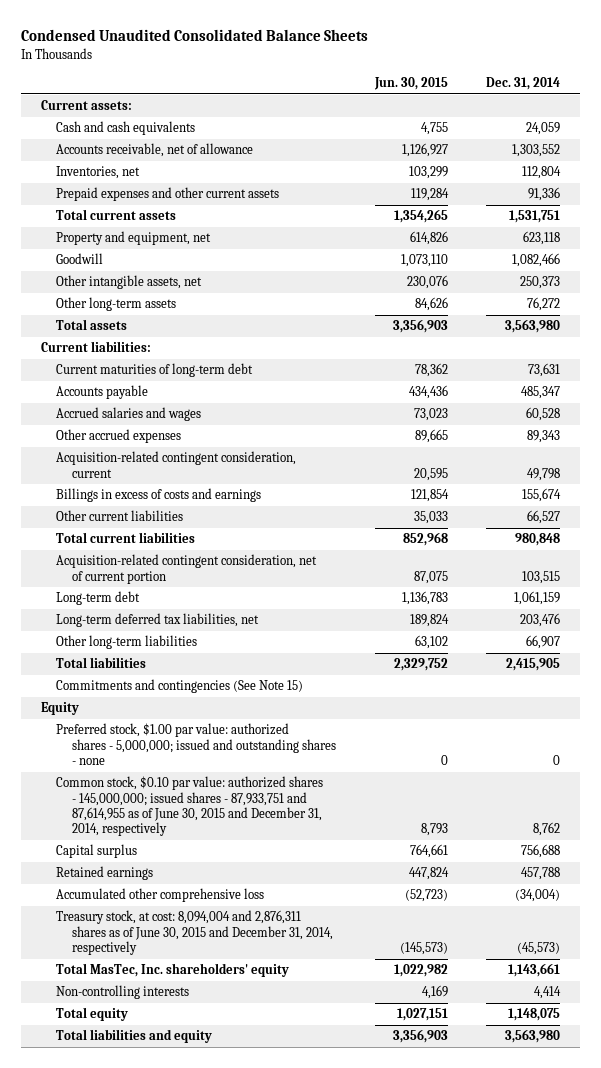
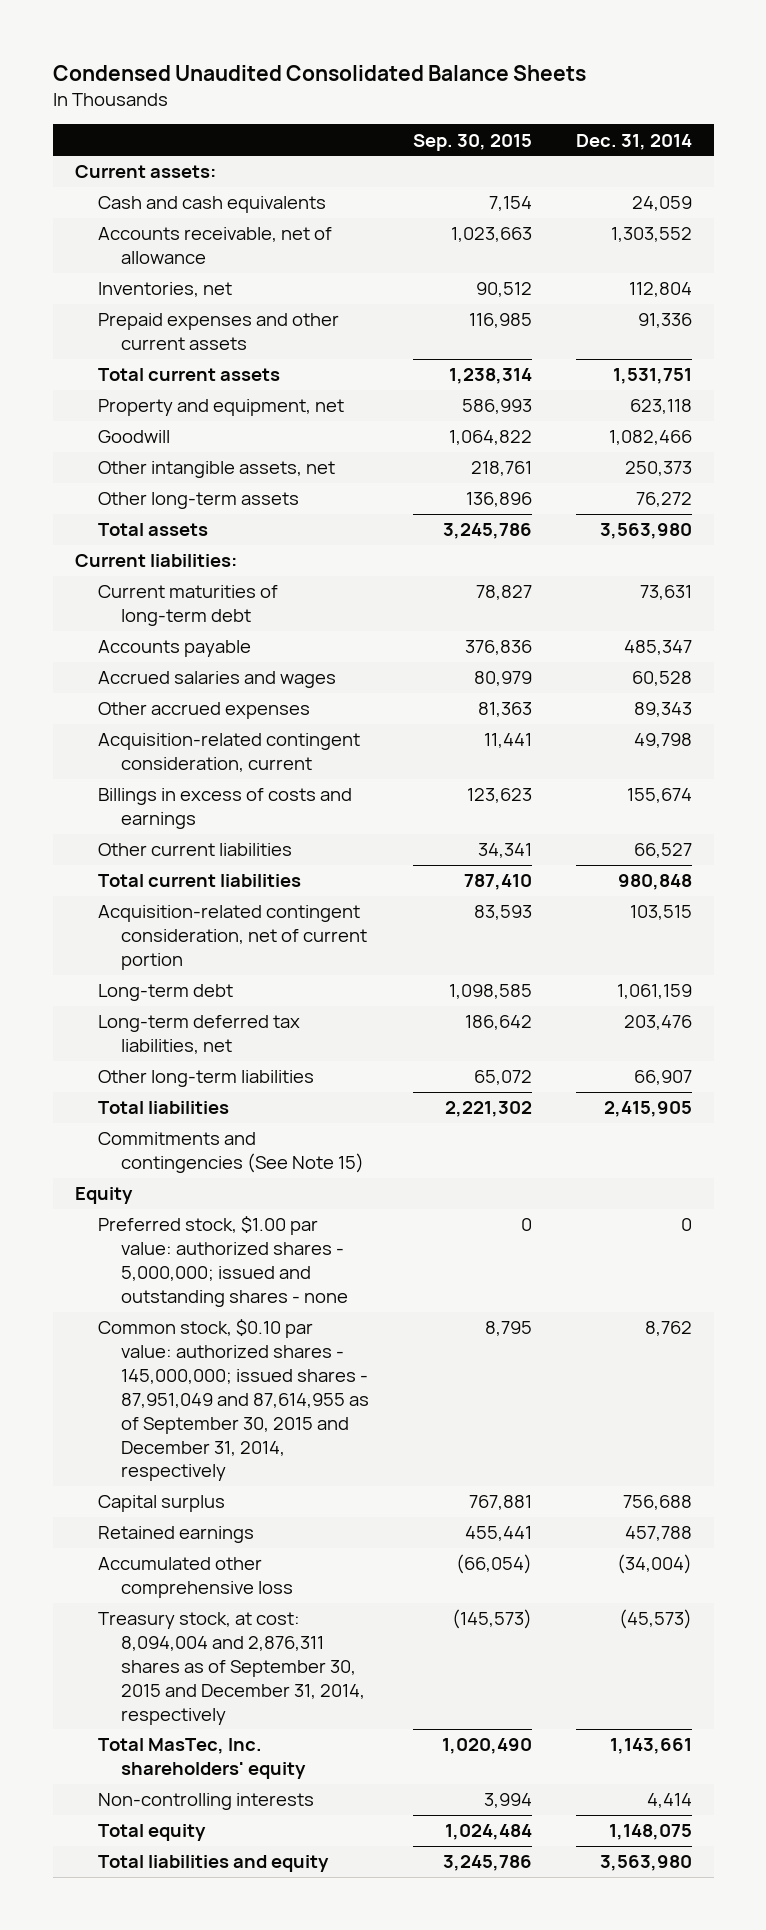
- | Jun. 30, 2015 | Dec. 31, 2014
+ | Sep. 30, 2015 | Dec. 31, 2014
- Common stock, $0.10 par value: authorized shares - 145,000,000; issued shares - 87,933,751 and 87,614,955 as of June 30, 2015 and December 31, 2014, respectively | 8,793 | 8,762
+ Common stock, $0.10 par value: authorized shares - 145,000,000; issued shares - 87,951,049 and 87,614,955 as of September 30, 2015 and December 31, 2014, respectively | 8,795 | 8,762
- Treasury stock, at cost: 8,094,004 and 2,876,311 shares as of June 30, 2015 and December 31, 2014, respectively | (145,573) | (45,573)
+ Treasury stock, at cost: 8,094,004 and 2,876,311 shares as of September 30, 2015 and December 31, 2014, respectively | (145,573) | (45,573)

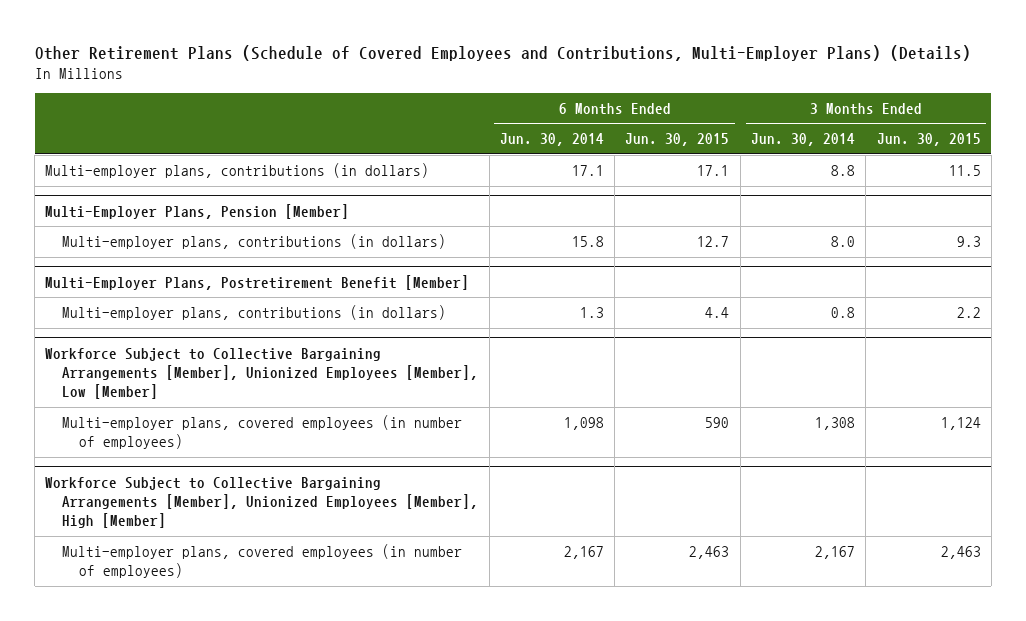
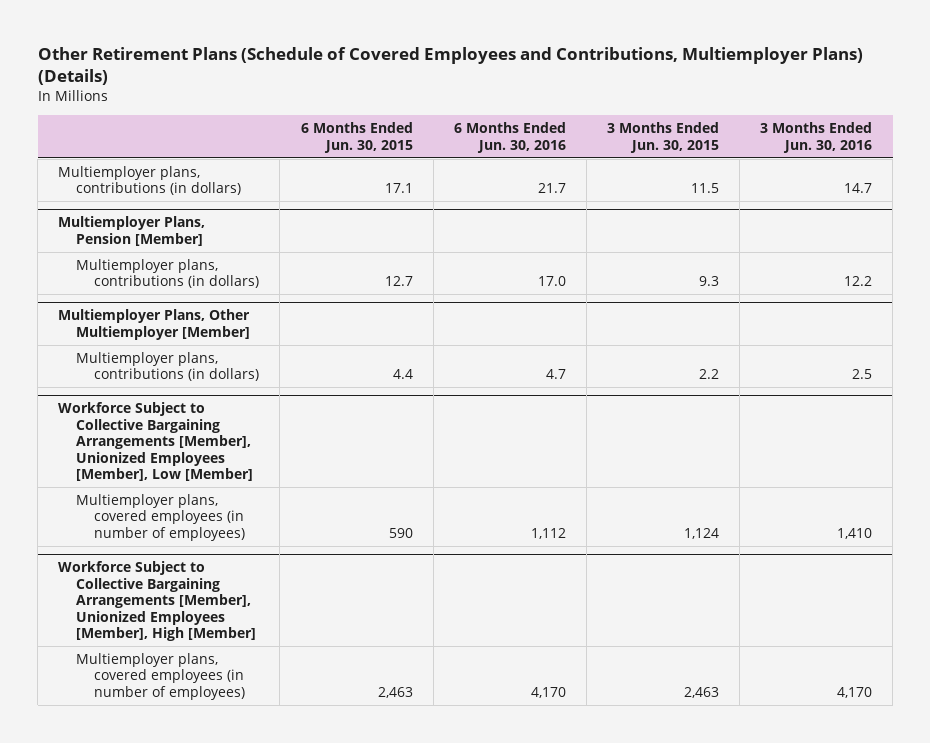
- Other Retirement Plans (Schedule of Covered Employees and Contributions, Multi-Employer Plans) (Details)
+ Other Retirement Plans (Schedule of Covered Employees and Contributions, Multiemployer Plans) (Details)
- | 6 Months Ended Jun. 30, 2014 | 6 Months Ended Jun. 30, 2015 | 3 Months Ended Jun. 30, 2014 | 3 Months Ended Jun. 30, 2015
+ | 6 Months Ended Jun. 30, 2015 | 6 Months Ended Jun. 30, 2016 | 3 Months Ended Jun. 30, 2015 | 3 Months Ended Jun. 30, 2016
- Multi-employer plans, contributions (in dollars) | 17.1 | 17.1 | 8.8 | 11.5
- Multi-Employer Plans, Pension [Member]
- Multi-employer plans, contributions (in dollars) | 15.8 | 12.7 | 8.0 | 9.3
- Multi-Employer Plans, Postretirement Benefit [Member]
- Multi-employer plans, contributions (in dollars) | 1.3 | 4.4 | 0.8 | 2.2
+ Multiemployer plans, contributions (in dollars) | 17.1 | 21.7 | 11.5 | 14.7
+ Multiemployer Plans, Pension [Member]
+ Multiemployer plans, contributions (in dollars) | 12.7 | 17.0 | 9.3 | 12.2
+ Multiemployer Plans, Other Multiemployer [Member]
+ Multiemployer plans, contributions (in dollars) | 4.4 | 4.7 | 2.2 | 2.5
@ Workforce Subject to Collective Bargaining Arrangements [Member], Unionized Employees [Member], Low [Member]
- Multi-employer plans, covered employees (in number of employees) | 1,098 | 590 | 1,308 | 1,124
+ Multiemployer plans, covered employees (in number of employees) | 590 | 1,112 | 1,124 | 1,410
@ Workforce Subject to Collective Bargaining Arrangements [Member], Unionized Employees [Member], High [Member]
- Multi-employer plans, covered employees (in number of employees) | 2,167 | 2,463 | 2,167 | 2,463
+ Multiemployer plans, covered employees (in number of employees) | 2,463 | 4,170 | 2,463 | 4,170

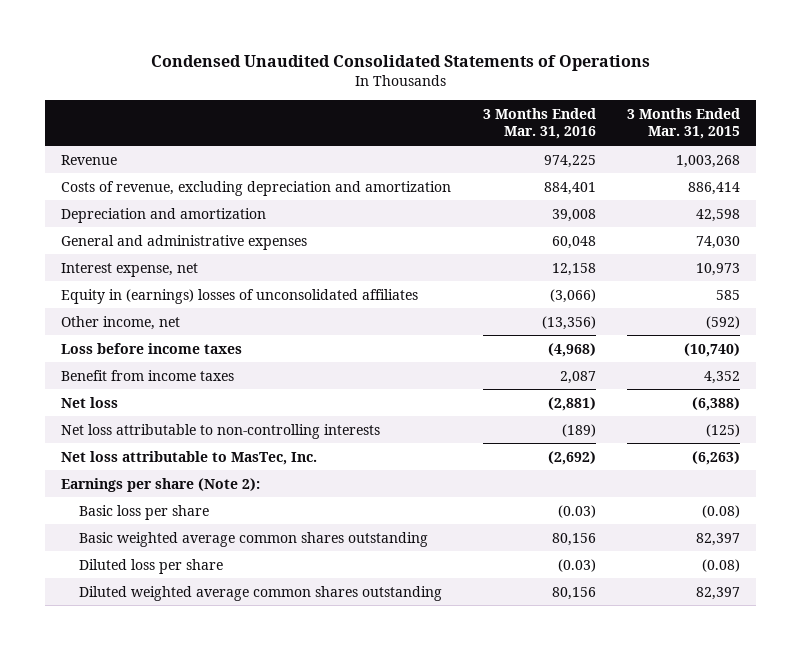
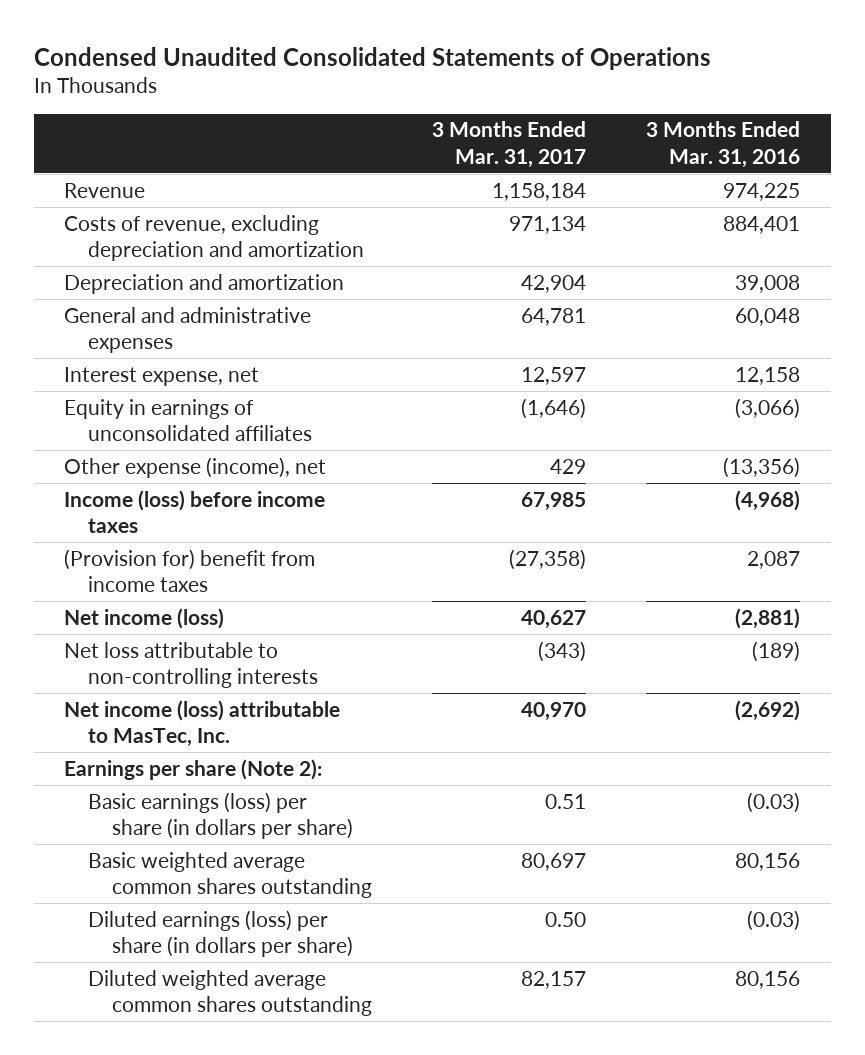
- | 3 Months Ended Mar. 31, 2016 | 3 Months Ended Mar. 31, 2015
+ | 3 Months Ended Mar. 31, 2017 | 3 Months Ended Mar. 31, 2016
- Equity in (earnings) losses of unconsolidated affiliates | (3,066) | 585
- Other income, net | (13,356) | (592)
- Loss before income taxes | (4,968) | (10,740)
- Benefit from income taxes | 2,087 | 4,352
- Net loss | (2,881) | (6,388)
+ Equity in earnings of unconsolidated affiliates | (1,646) | (3,066)
+ Other expense (income), net | 429 | (13,356)
+ Income (loss) before income taxes | 67,985 | (4,968)
+ (Provision for) benefit from income taxes | (27,358) | 2,087
+ Net income (loss) | 40,627 | (2,881)
- Net loss attributable to MasTec, Inc. | (2,692) | (6,263)
+ Net income (loss) attributable to MasTec, Inc. | 40,970 | (2,692)
- Basic loss per share | (0.03) | (0.08)
+ Basic earnings (loss) per share (in dollars per share) | 0.51 | (0.03)
- Diluted loss per share | (0.03) | (0.08)
+ Diluted earnings (loss) per share (in dollars per share) | 0.50 | (0.03)

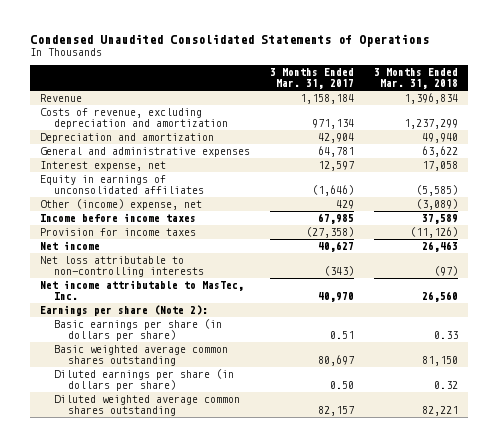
- | 3 Months Ended Mar. 31, 2017 | 3 Months Ended Mar. 31, 2016
+ | 3 Months Ended Mar. 31, 2017 | 3 Months Ended Mar. 31, 2018
- Other expense (income), net | 429 | (13,356)
- Income (loss) before income taxes | 67,985 | (4,968)
- (Provision for) benefit from income taxes | (27,358) | 2,087
- Net income (loss) | 40,627 | (2,881)
+ Other (income) expense, net | 429 | (3,089)
+ Income before income taxes | 67,985 | 37,589
+ Provision for income taxes | (27,358) | (11,126)
+ Net income | 40,627 | 26,463
- Net income (loss) attributable to MasTec, Inc. | 40,970 | (2,692)
+ Net income attributable to MasTec, Inc. | 40,970 | 26,560
- Basic earnings (loss) per share (in dollars per share) | 0.51 | (0.03)
+ Basic earnings per share (in dollars per share) | 0.51 | 0.33
- Diluted earnings (loss) per share (in dollars per share) | 0.50 | (0.03)
+ Diluted earnings per share (in dollars per share) | 0.50 | 0.32

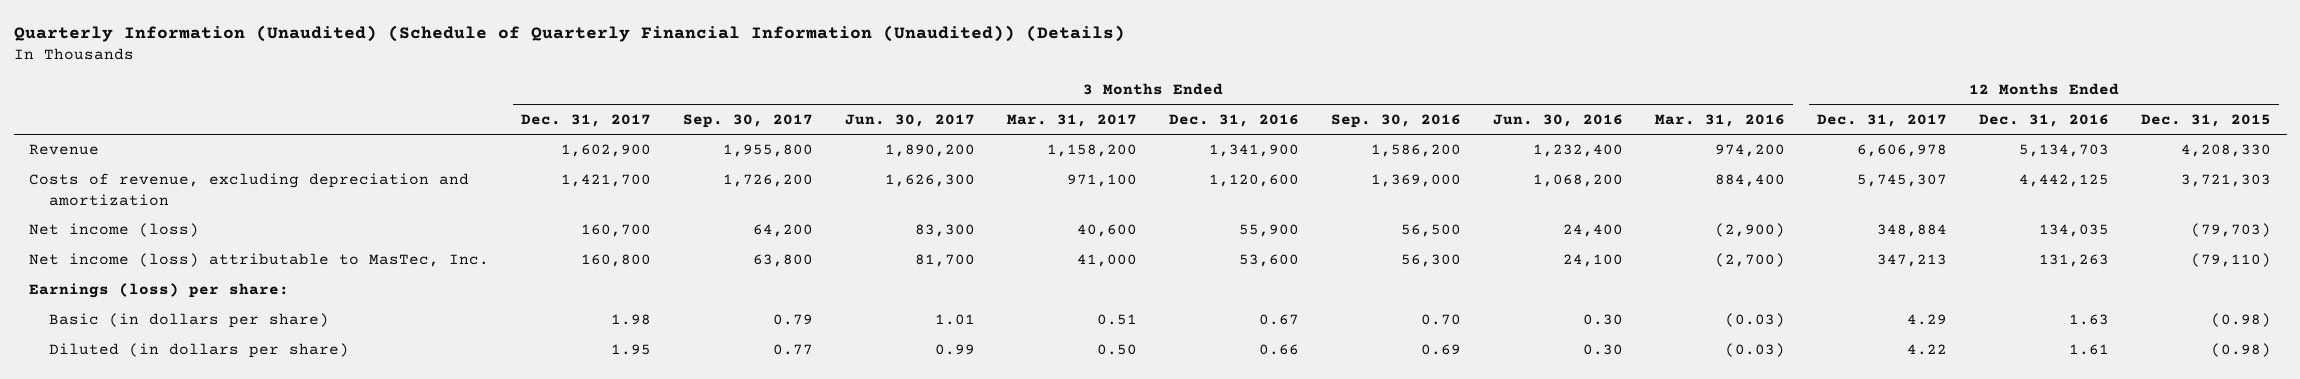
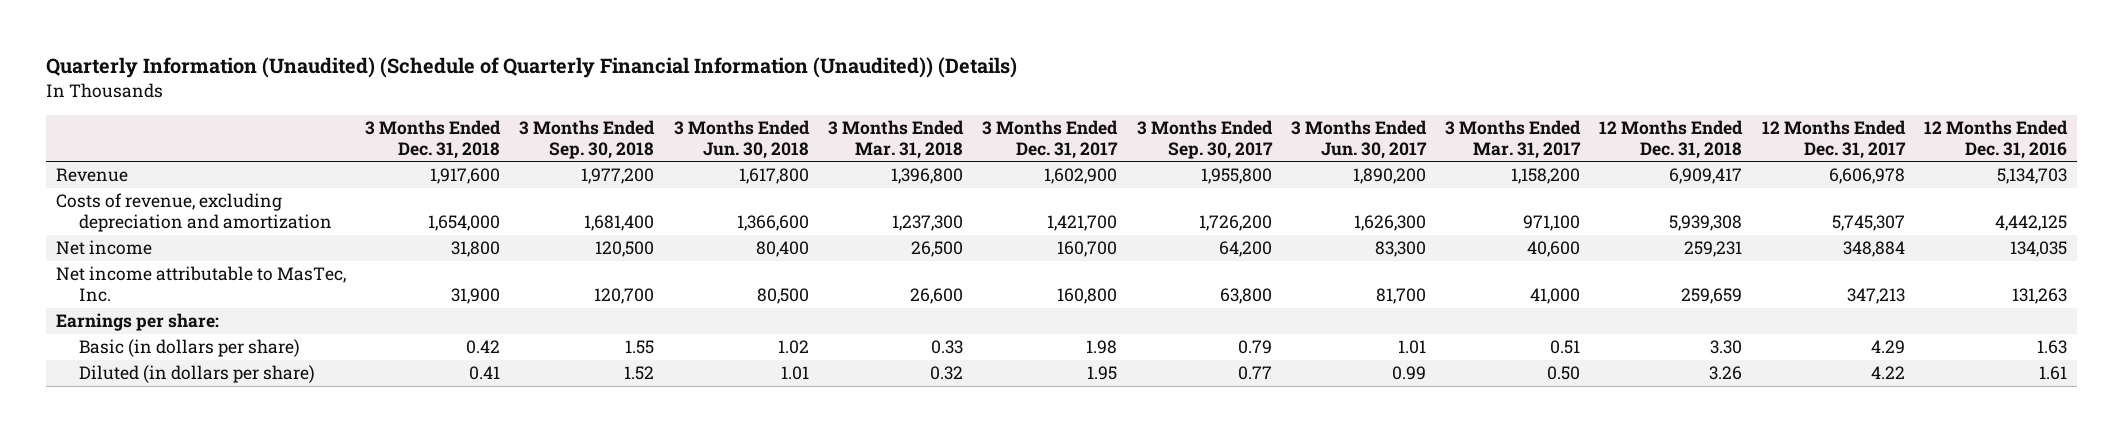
- | 3 Months Ended Dec. 31, 2017 | 3 Months Ended Sep. 30, 2017 | 3 Months Ended Jun. 30, 2017 | 3 Months Ended Mar. 31, 2017 | 3 Months Ended Dec. 31, 2016 | 3 Months Ended Sep. 30, 2016 | 3 Months Ended Jun. 30, 2016 | 3 Months Ended Mar. 31, 2016 | 12 Months Ended Dec. 31, 2017 | 12 Months Ended Dec. 31, 2016 | 12 Months Ended Dec. 31, 2015
+ | 3 Months Ended Dec. 31, 2018 | 3 Months Ended Sep. 30, 2018 | 3 Months Ended Jun. 30, 2018 | 3 Months Ended Mar. 31, 2018 | 3 Months Ended Dec. 31, 2017 | 3 Months Ended Sep. 30, 2017 | 3 Months Ended Jun. 30, 2017 | 3 Months Ended Mar. 31, 2017 | 12 Months Ended Dec. 31, 2018 | 12 Months Ended Dec. 31, 2017 | 12 Months Ended Dec. 31, 2016
- Net income (loss) | 160,700 | 64,200 | 83,300 | 40,600 | 55,900 | 56,500 | 24,400 | (2,900) | 348,884 | 134,035 | (79,703)
- Net income (loss) attributable to MasTec, Inc. | 160,800 | 63,800 | 81,700 | 41,000 | 53,600 | 56,300 | 24,100 | (2,700) | 347,213 | 131,263 | (79,110)
- Earnings (loss) per share:
+ Net income | 31,800 | 120,500 | 80,400 | 26,500 | 160,700 | 64,200 | 83,300 | 40,600 | 259,231 | 348,884 | 134,035
+ Net income attributable to MasTec, Inc. | 31,900 | 120,700 | 80,500 | 26,600 | 160,800 | 63,800 | 81,700 | 41,000 | 259,659 | 347,213 | 131,263
+ Earnings per share:

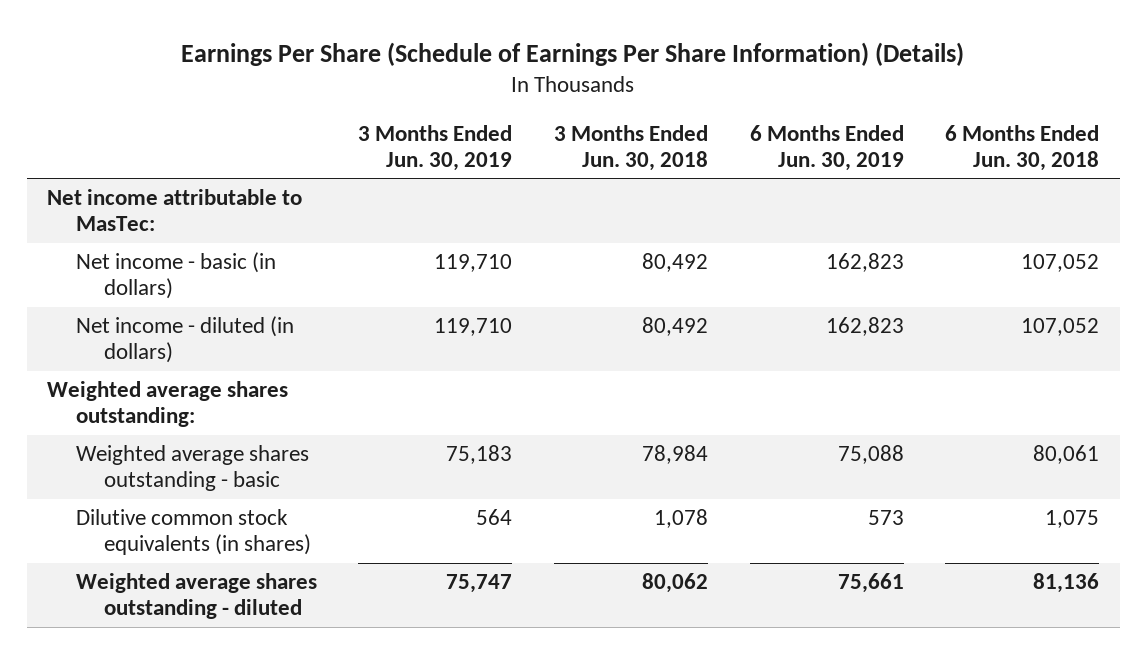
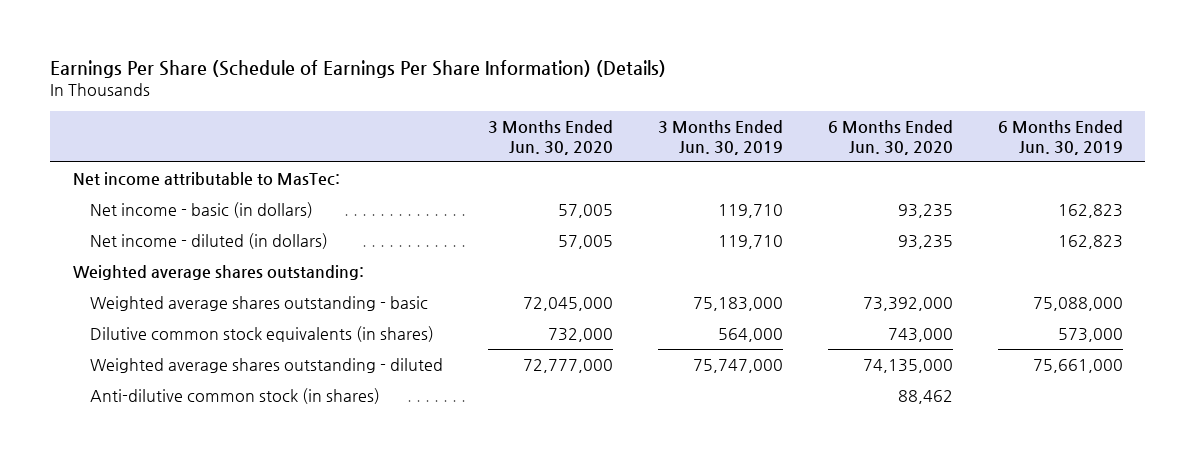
- | 3 Months Ended Jun. 30, 2019 | 3 Months Ended Jun. 30, 2018 | 6 Months Ended Jun. 30, 2019 | 6 Months Ended Jun. 30, 2018
+ | 3 Months Ended Jun. 30, 2020 | 3 Months Ended Jun. 30, 2019 | 6 Months Ended Jun. 30, 2020 | 6 Months Ended Jun. 30, 2019
- Weighted average shares outstanding - basic | 75,183 | 78,984 | 75,088 | 80,061
- Dilutive common stock equivalents (in shares) | 564 | 1,078 | 573 | 1,075
- Weighted average shares outstanding - diluted | 75,747 | 80,062 | 75,661 | 81,136
+ Weighted average shares outstanding - basic | 72,045,000 | 75,183,000 | 73,392,000 | 75,088,000
+ Dilutive common stock equivalents (in shares) | 732,000 | 564,000 | 743,000 | 573,000
+ Weighted average shares outstanding - diluted | 72,777,000 | 75,747,000 | 74,135,000 | 75,661,000
+ Anti-dilutive common stock (in shares) | | | 88,462 |

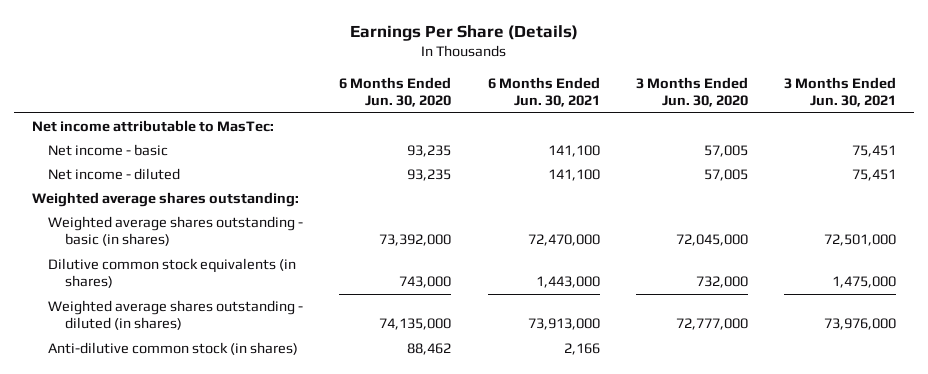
- Earnings Per Share (Schedule of Earnings Per Share Information) (Details)
+ Earnings Per Share (Details)
- | 3 Months Ended Jun. 30, 2020 | 3 Months Ended Jun. 30, 2019 | 6 Months Ended Jun. 30, 2020 | 6 Months Ended Jun. 30, 2019
+ | 6 Months Ended Jun. 30, 2020 | 6 Months Ended Jun. 30, 2021 | 3 Months Ended Jun. 30, 2020 | 3 Months Ended Jun. 30, 2021
- Net income - basic (in dollars) | 57,005 | 119,710 | 93,235 | 162,823
- Net income - diluted (in dollars) | 57,005 | 119,710 | 93,235 | 162,823
+ Net income - basic | 93,235 | 141,100 | 57,005 | 75,451
+ Net income - diluted | 93,235 | 141,100 | 57,005 | 75,451
- Weighted average shares outstanding - basic | 72,045,000 | 75,183,000 | 73,392,000 | 75,088,000
+ Weighted average shares outstanding - basic (in shares) | 73,392,000 | 72,470,000 | 72,045,000 | 72,501,000
- Weighted average shares outstanding - diluted | 72,777,000 | 75,747,000 | 74,135,000 | 75,661,000
+ Weighted average shares outstanding - diluted (in shares) | 74,135,000 | 73,913,000 | 72,777,000 | 73,976,000

